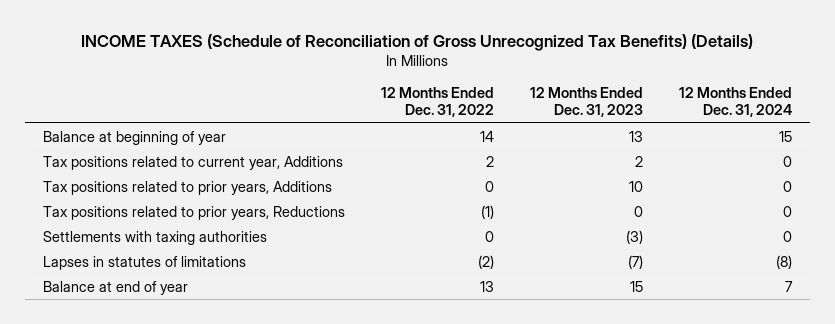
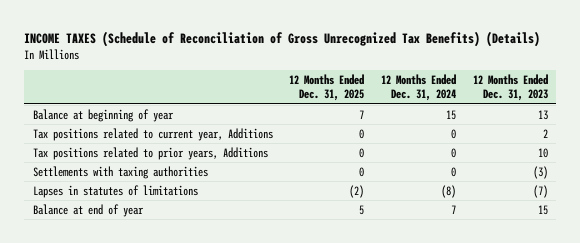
- | 12 Months Ended Dec. 31, 2022 | 12 Months Ended Dec. 31, 2023 | 12 Months Ended Dec. 31, 2024
+ | 12 Months Ended Dec. 31, 2025 | 12 Months Ended Dec. 31, 2024 | 12 Months Ended Dec. 31, 2023
- Tax positions related to prior years, Reductions | (1) | 0 | 0

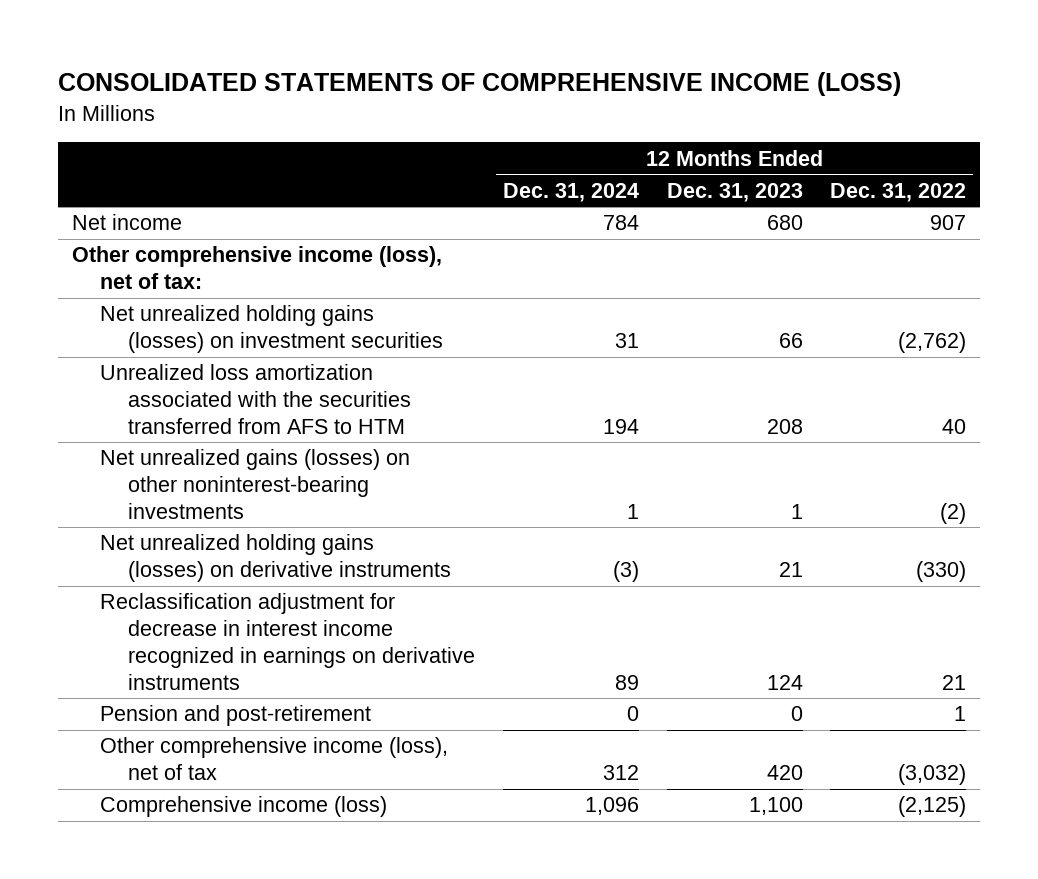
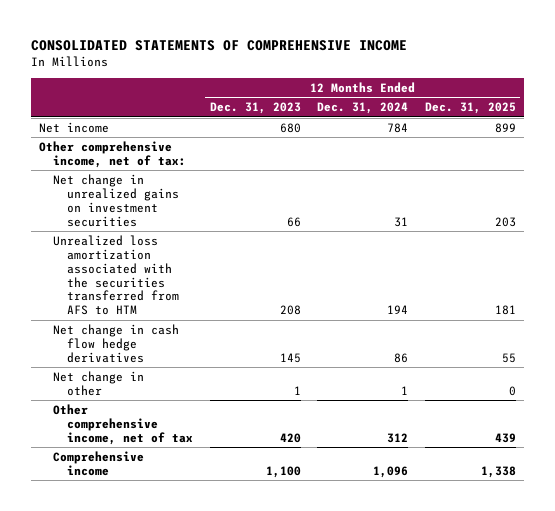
- CONSOLIDATED STATEMENTS OF COMPREHENSIVE INCOME (LOSS)
+ CONSOLIDATED STATEMENTS OF COMPREHENSIVE INCOME
- | 12 Months Ended Dec. 31, 2024 | 12 Months Ended Dec. 31, 2023 | 12 Months Ended Dec. 31, 2022
+ | 12 Months Ended Dec. 31, 2023 | 12 Months Ended Dec. 31, 2024 | 12 Months Ended Dec. 31, 2025
- Other comprehensive income (loss), net of tax:
- Net unrealized holding gains (losses) on investment securities | 31 | 66 | (2,762)
+ Other comprehensive income, net of tax:
+ Net change in unrealized gains on investment securities | 66 | 31 | 203
- Net unrealized gains (losses) on other noninterest-bearing investments | 1 | 1 | (2)
- Net unrealized holding gains (losses) on derivative instruments | (3) | 21 | (330)
- Reclassification adjustment for decrease in interest income recognized in earnings on derivative instruments | 89 | 124 | 21
- Pension and post-retirement | 0 | 0 | 1
- Other comprehensive income (loss), net of tax | 312 | 420 | (3,032)
- Comprehensive income (loss) | 1,096 | 1,100 | (2,125)
+ Net change in cash flow hedge derivatives | 145 | 86 | 55
+ Net change in other | 1 | 1 | 0
+ Other comprehensive income, net of tax | 420 | 312 | 439
+ Comprehensive income | 1,100 | 1,096 | 1,338

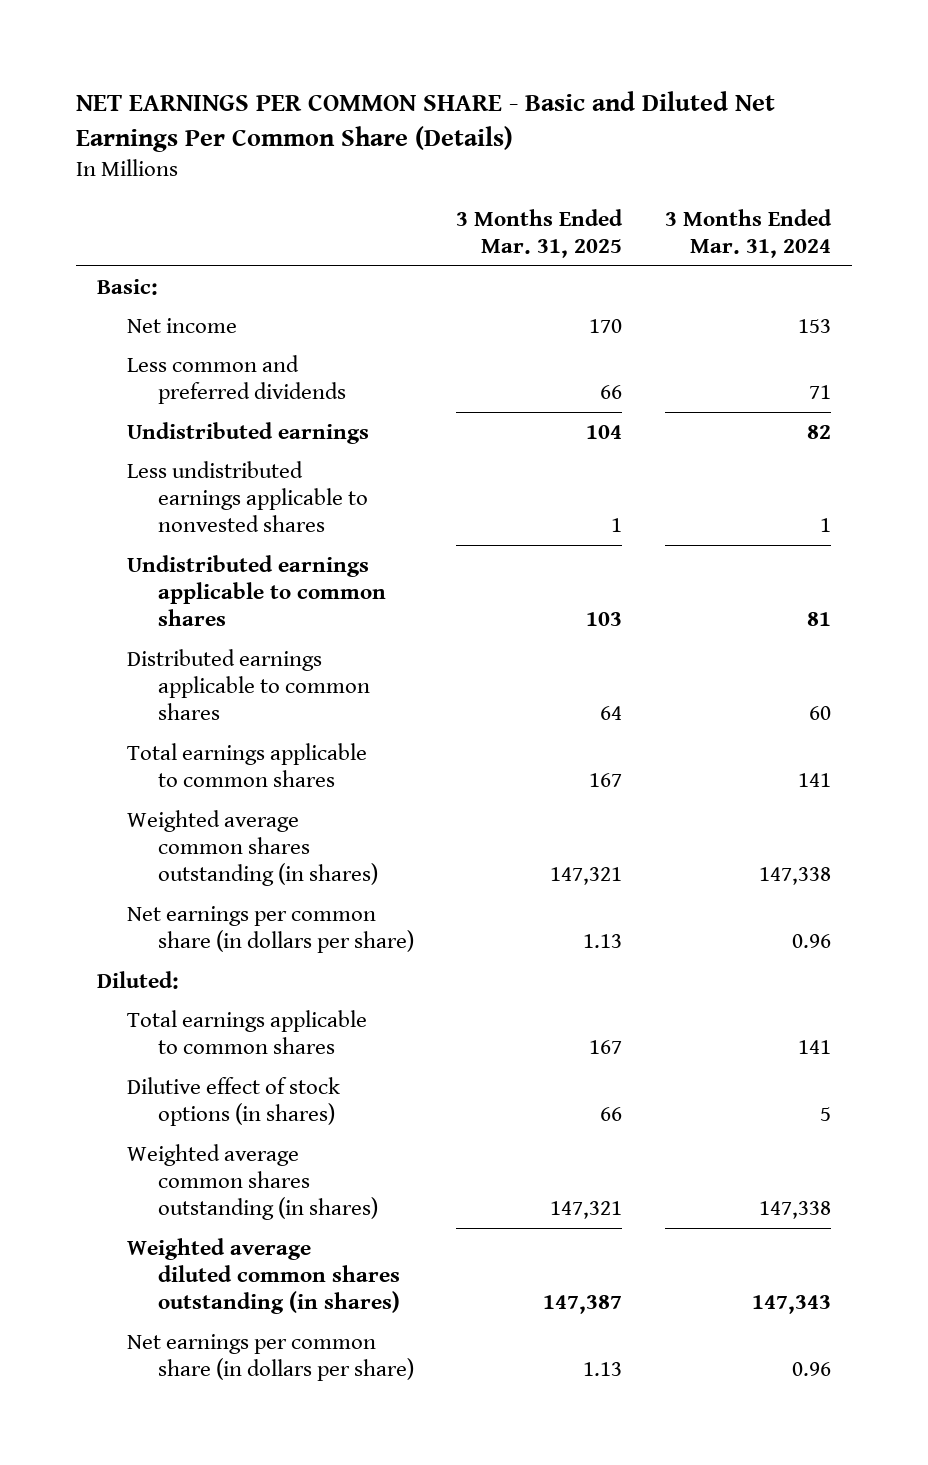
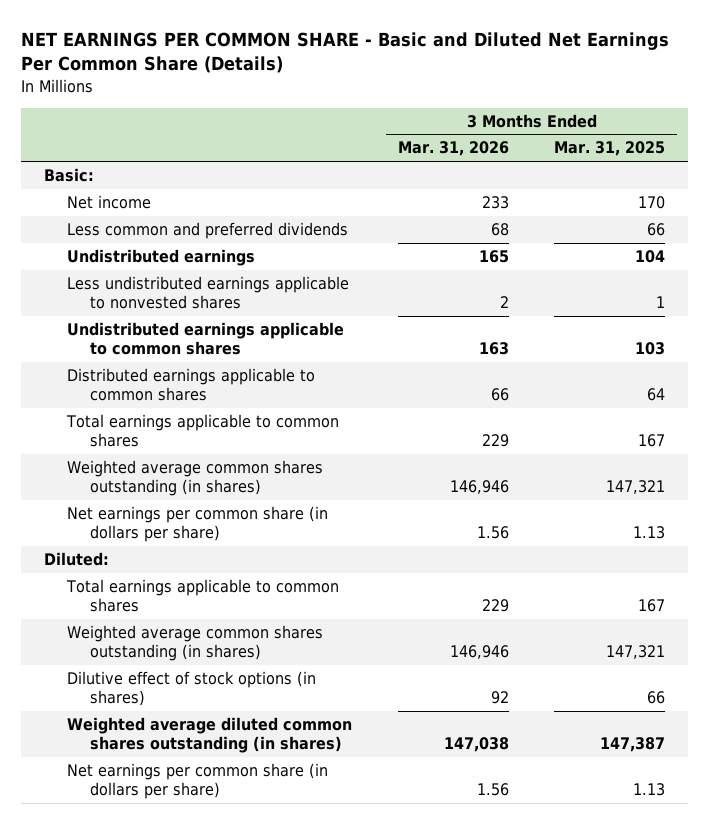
- | 3 Months Ended Mar. 31, 2025 | 3 Months Ended Mar. 31, 2024
+ | 3 Months Ended Mar. 31, 2026 | 3 Months Ended Mar. 31, 2025
moved down: Dilutive effect of stock options (in shares) | 92 | 66

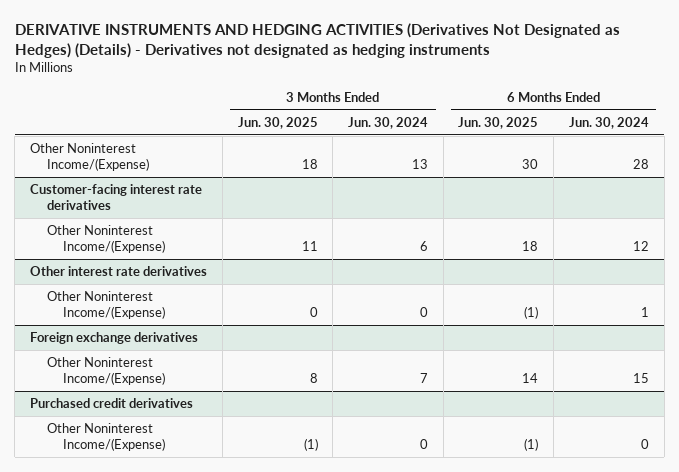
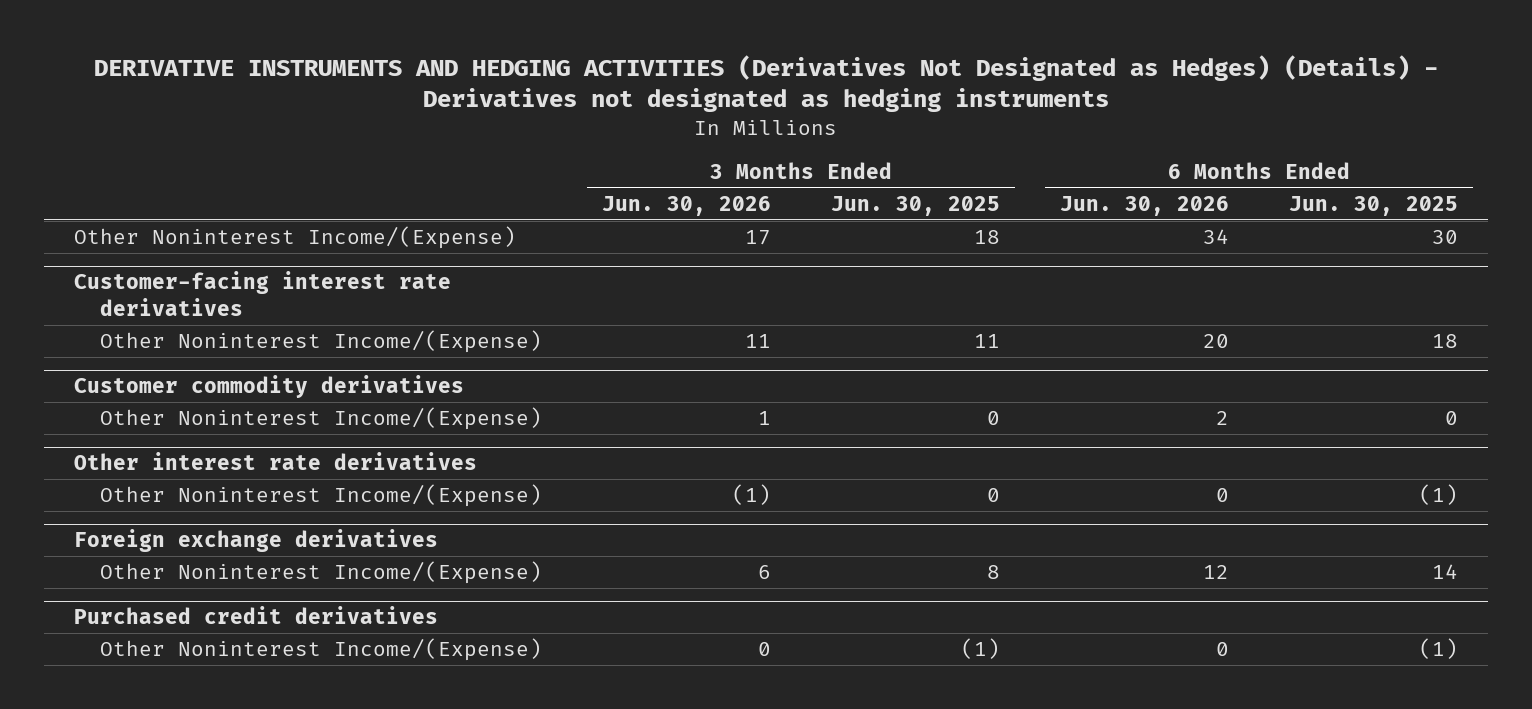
- | 3 Months Ended Jun. 30, 2025 | 3 Months Ended Jun. 30, 2024 | 6 Months Ended Jun. 30, 2025 | 6 Months Ended Jun. 30, 2024
+ | 3 Months Ended Jun. 30, 2026 | 3 Months Ended Jun. 30, 2025 | 6 Months Ended Jun. 30, 2026 | 6 Months Ended Jun. 30, 2025
+ Customer commodity derivatives
+ Other Noninterest Income/(Expense) | 1 | 0 | 2 | 0

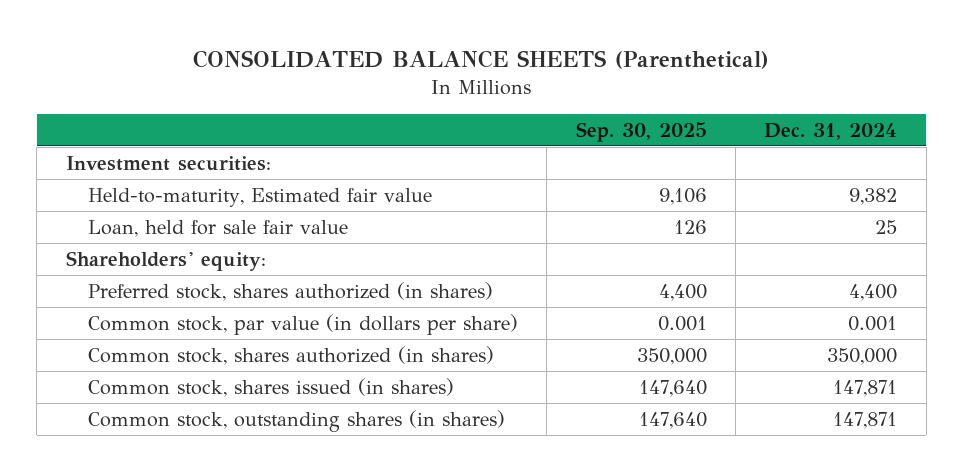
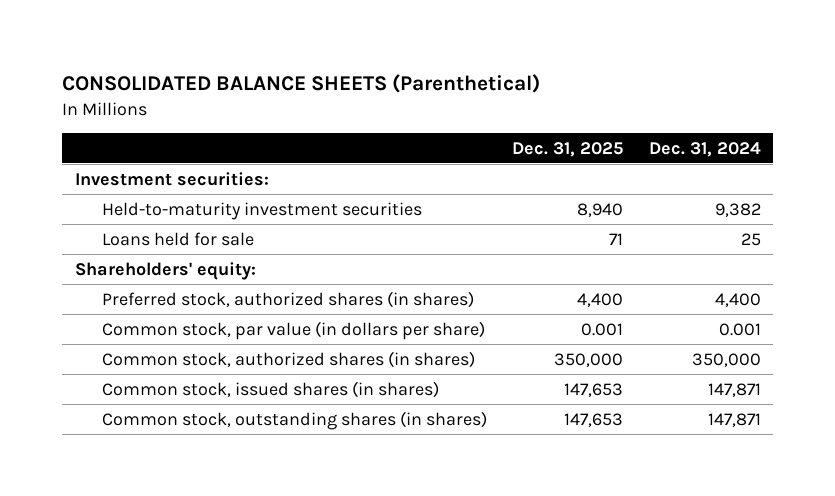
- | Sep. 30, 2025 | Dec. 31, 2024
+ | Dec. 31, 2025 | Dec. 31, 2024
- Held-to-maturity, Estimated fair value | 9,106 | 9,382
- Loan, held for sale fair value | 126 | 25
+ Held-to-maturity investment securities | 8,940 | 9,382
+ Loans held for sale | 71 | 25
- Preferred stock, shares authorized (in shares) | 4,400 | 4,400
+ Preferred stock, authorized shares (in shares) | 4,400 | 4,400
- Common stock, shares authorized (in shares) | 350,000 | 350,000
- Common stock, shares issued (in shares) | 147,640 | 147,871
+ Common stock, authorized shares (in shares) | 350,000 | 350,000
+ Common stock, issued shares (in shares) | 147,653 | 147,871

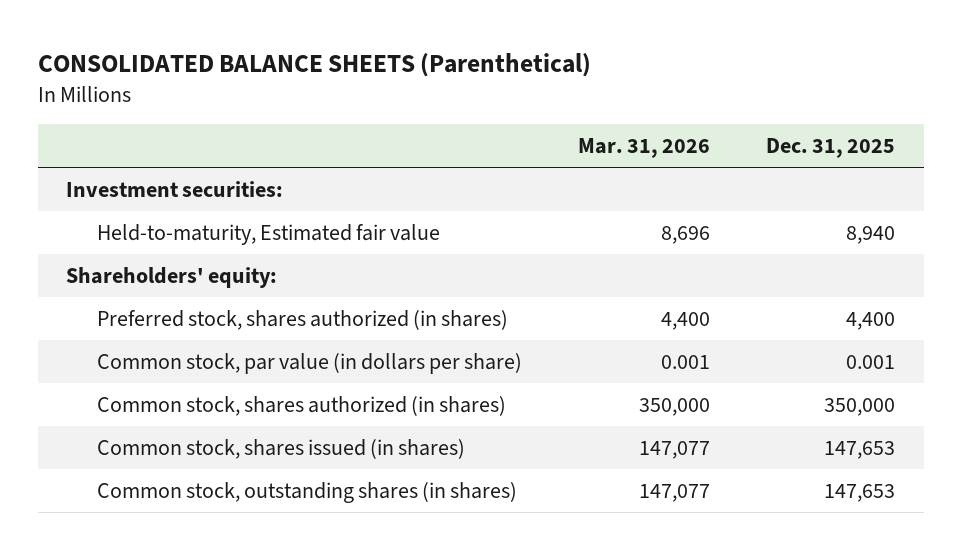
- | Dec. 31, 2025 | Dec. 31, 2024
+ | Mar. 31, 2026 | Dec. 31, 2025
- Held-to-maturity investment securities | 8,940 | 9,382
- Loans held for sale | 71 | 25
+ Held-to-maturity, Estimated fair value | 8,696 | 8,940
- Preferred stock, authorized shares (in shares) | 4,400 | 4,400
+ Preferred stock, shares authorized (in shares) | 4,400 | 4,400
- Common stock, authorized shares (in shares) | 350,000 | 350,000
- Common stock, issued shares (in shares) | 147,653 | 147,871
+ Common stock, shares authorized (in shares) | 350,000 | 350,000
+ Common stock, shares issued (in shares) | 147,077 | 147,653

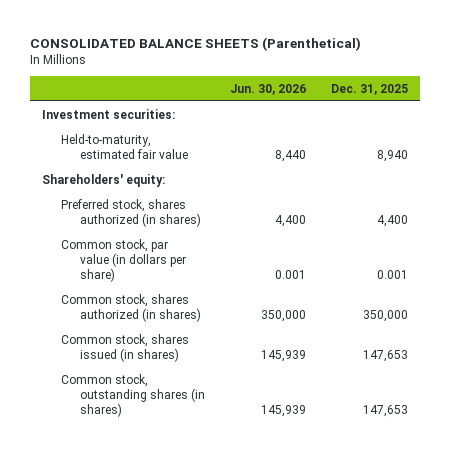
- | Mar. 31, 2026 | Dec. 31, 2025
+ | Jun. 30, 2026 | Dec. 31, 2025
- Held-to-maturity, Estimated fair value | 8,696 | 8,940
+ Held-to-maturity, estimated fair value | 8,440 | 8,940

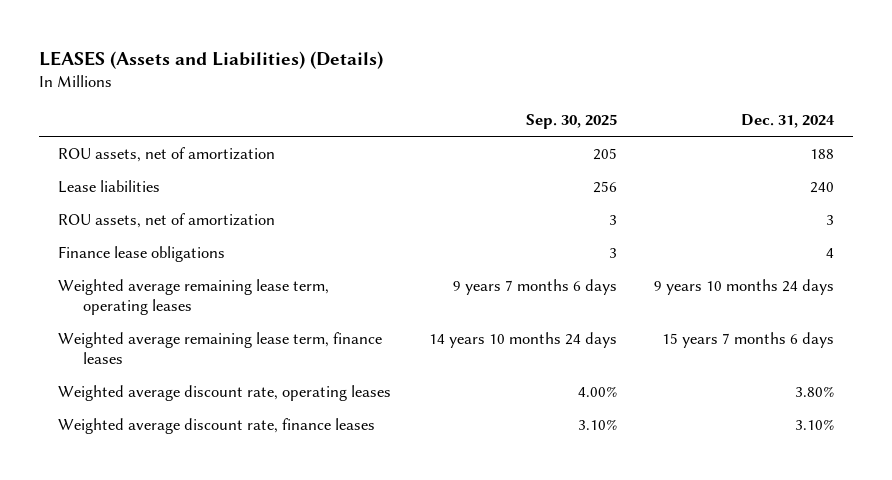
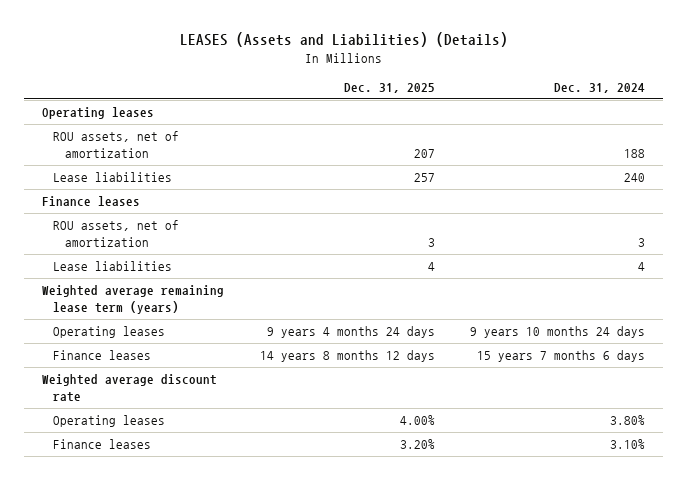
- | Sep. 30, 2025 | Dec. 31, 2024
+ | Dec. 31, 2025 | Dec. 31, 2024
+ Operating leases
+ Finance leases
- Finance lease obligations | 3 | 4
- Weighted average remaining lease term, operating leases | 9 years 7 months 6 days | 9 years 10 months 24 days
- Weighted average remaining lease term, finance leases | 14 years 10 months 24 days | 15 years 7 months 6 days
- Weighted average discount rate, operating leases | 4.00% | 3.80%
- Weighted average discount rate, finance leases | 3.10% | 3.10%
+ Lease liabilities | 4 | 4
+ Weighted average remaining lease term (years)
+ Operating leases | 9 years 4 months 24 days | 9 years 10 months 24 days
+ Finance leases | 14 years 8 months 12 days | 15 years 7 months 6 days
+ Weighted average discount rate
+ Operating leases | 4.00% | 3.80%
+ Finance leases | 3.20% | 3.10%

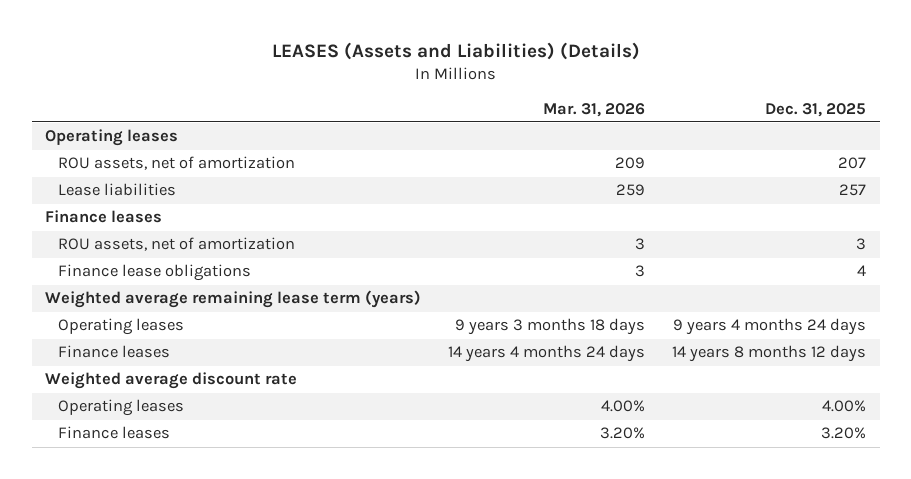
- | Dec. 31, 2025 | Dec. 31, 2024
+ | Mar. 31, 2026 | Dec. 31, 2025
- Lease liabilities | 4 | 4
+ Finance lease obligations | 3 | 4

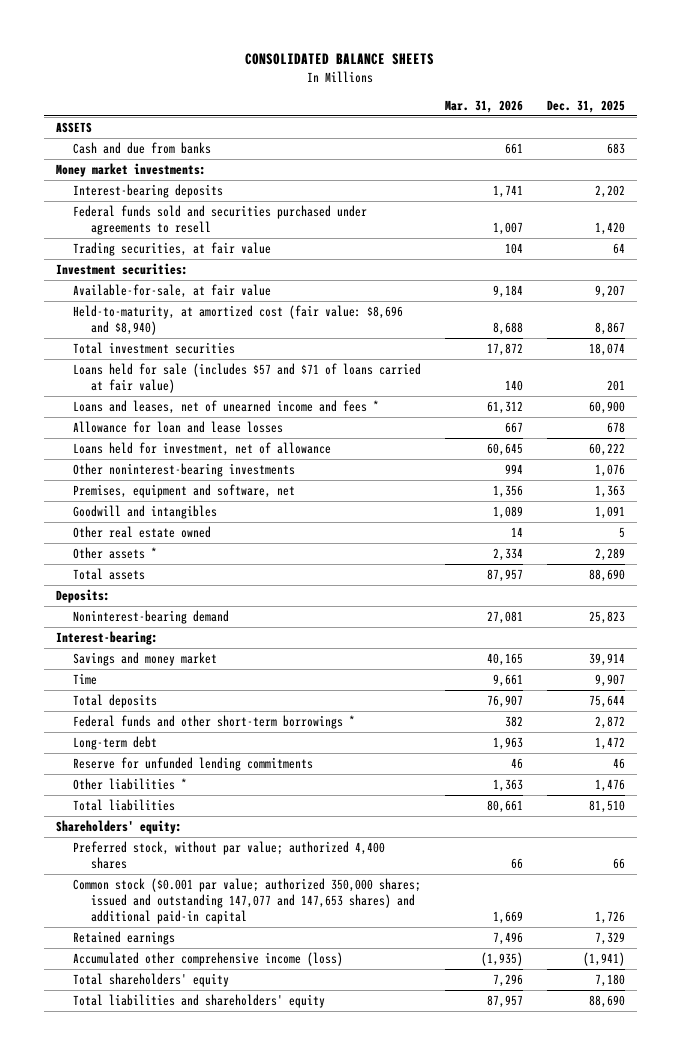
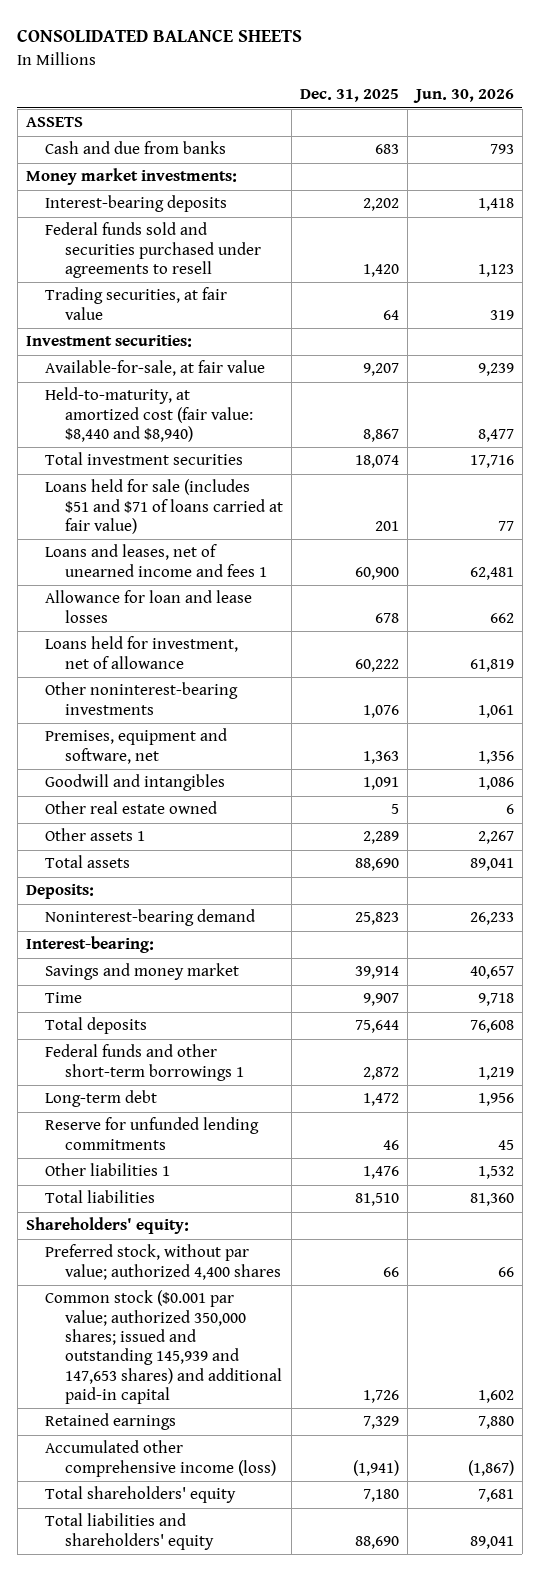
- | Mar. 31, 2026 | Dec. 31, 2025
+ | Dec. 31, 2025 | Jun. 30, 2026
- Held-to-maturity, at amortized cost (fair value: $8,696 and $8,940) | 8,688 | 8,867
+ Held-to-maturity, at amortized cost (fair value: $8,440 and $8,940) | 8,867 | 8,477
- Loans held for sale (includes $57 and $71 of loans carried at fair value) | 140 | 201
- Loans and leases, net of unearned income and fees * | 61,312 | 60,900
+ Loans held for sale (includes $51 and $71 of loans carried at fair value) | 201 | 77
+ Loans and leases, net of unearned income and fees 1 | 60,900 | 62,481
- Other assets * | 2,334 | 2,289
+ Other assets 1 | 2,289 | 2,267
- Federal funds and other short-term borrowings * | 382 | 2,872
+ Federal funds and other short-term borrowings 1 | 2,872 | 1,219
- Other liabilities * | 1,363 | 1,476
+ Other liabilities 1 | 1,476 | 1,532
- Common stock ($0.001 par value; authorized 350,000 shares; issued and outstanding 147,077 and 147,653 shares) and additional paid-in capital | 1,669 | 1,726
+ Common stock ($0.001 par value; authorized 350,000 shares; issued and outstanding 145,939 and 147,653 shares) and additional paid-in capital | 1,726 | 1,602

